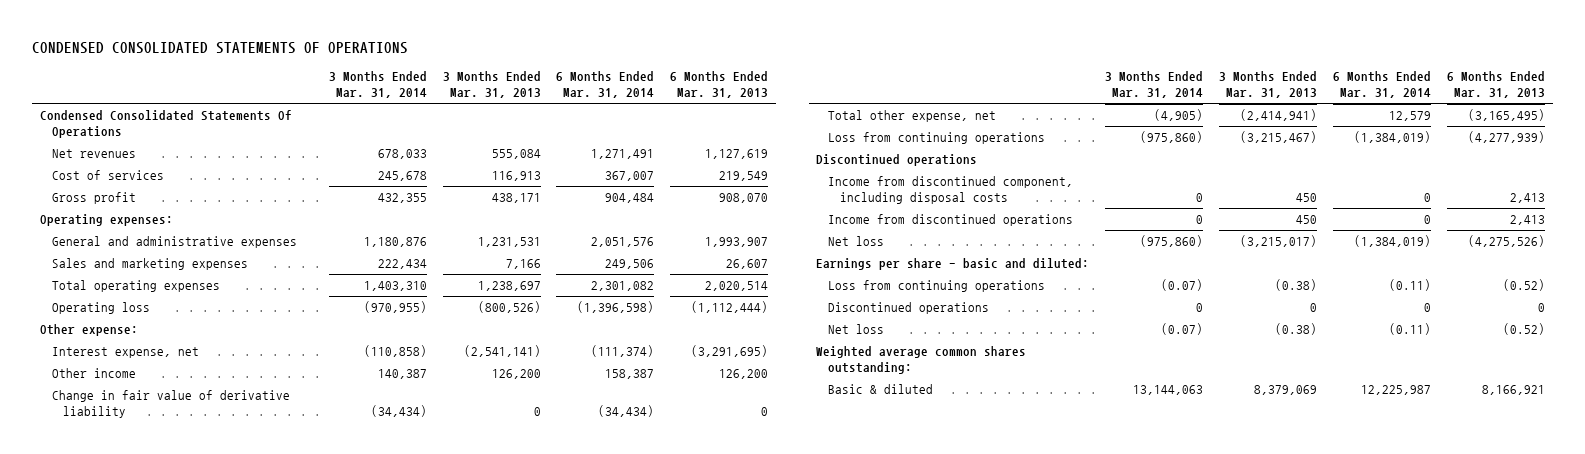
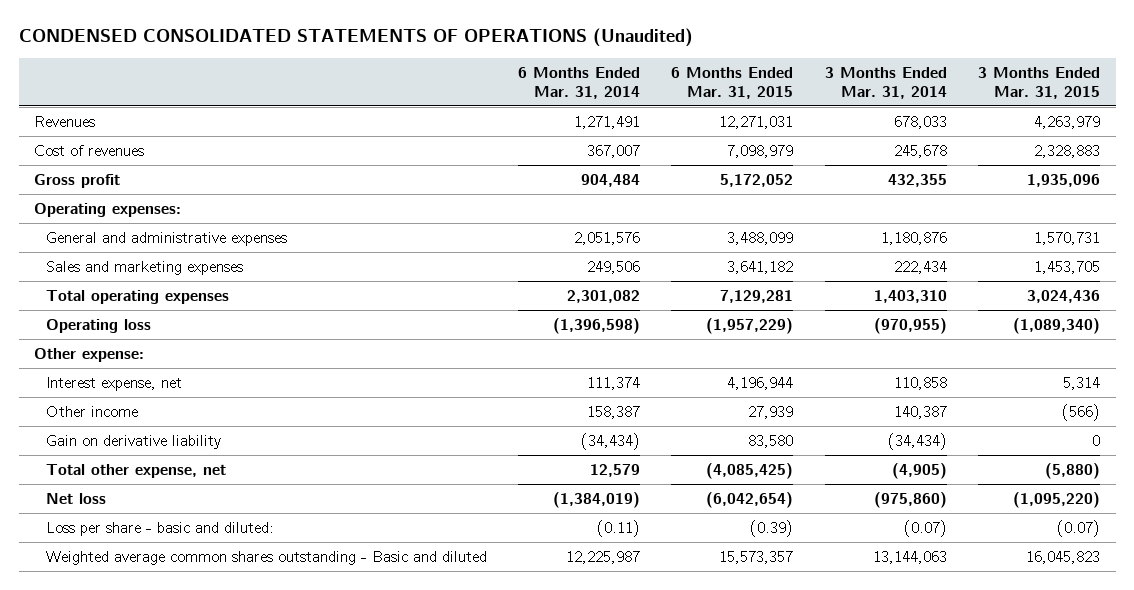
- CONDENSED CONSOLIDATED STATEMENTS OF OPERATIONS
+ CONDENSED CONSOLIDATED STATEMENTS OF OPERATIONS (Unaudited)
- | 3 Months Ended Mar. 31, 2014 | 3 Months Ended Mar. 31, 2013 | 6 Months Ended Mar. 31, 2014 | 6 Months Ended Mar. 31, 2013
+ | 6 Months Ended Mar. 31, 2014 | 6 Months Ended Mar. 31, 2015 | 3 Months Ended Mar. 31, 2014 | 3 Months Ended Mar. 31, 2015
- Condensed Consolidated Statements Of Operations
- Net revenues | 678,033 | 555,084 | 1,271,491 | 1,127,619
- Cost of services | 245,678 | 116,913 | 367,007 | 219,549
+ Revenues | 1,271,491 | 12,271,031 | 678,033 | 4,263,979
+ Cost of revenues | 367,007 | 7,098,979 | 245,678 | 2,328,883
- Interest expense, net | (110,858) | (2,541,141) | (111,374) | (3,291,695)
+ Interest expense, net | 111,374 | 4,196,944 | 110,858 | 5,314
- Change in fair value of derivative liability | (34,434) | 0 | (34,434) | 0
+ Gain on derivative liability | (34,434) | 83,580 | (34,434) | 0
- Loss from continuing operations | (975,860) | (3,215,467) | (1,384,019) | (4,277,939)
- Discontinued operations
- Income from discontinued component, including disposal costs | 0 | 450 | 0 | 2,413
- Income from discontinued operations | 0 | 450 | 0 | 2,413
- Earnings per share - basic and diluted:
- Loss from continuing operations | (0.07) | (0.38) | (0.11) | (0.52)
- Discontinued operations | 0 | 0 | 0 | 0
- Net loss | (0.07) | (0.38) | (0.11) | (0.52)
- Weighted average common shares outstanding:
- Basic & diluted | 13,144,063 | 8,379,069 | 12,225,987 | 8,166,921
+ Loss per share - basic and diluted: | (0.11) | (0.39) | (0.07) | (0.07)
+ Weighted average common shares outstanding - Basic and diluted | 12,225,987 | 15,573,357 | 13,144,063 | 16,045,823

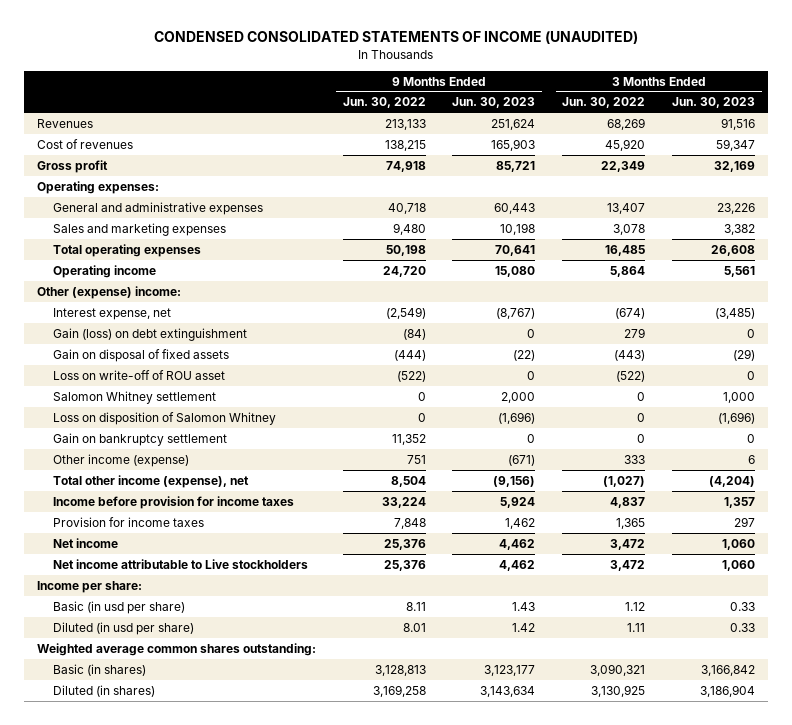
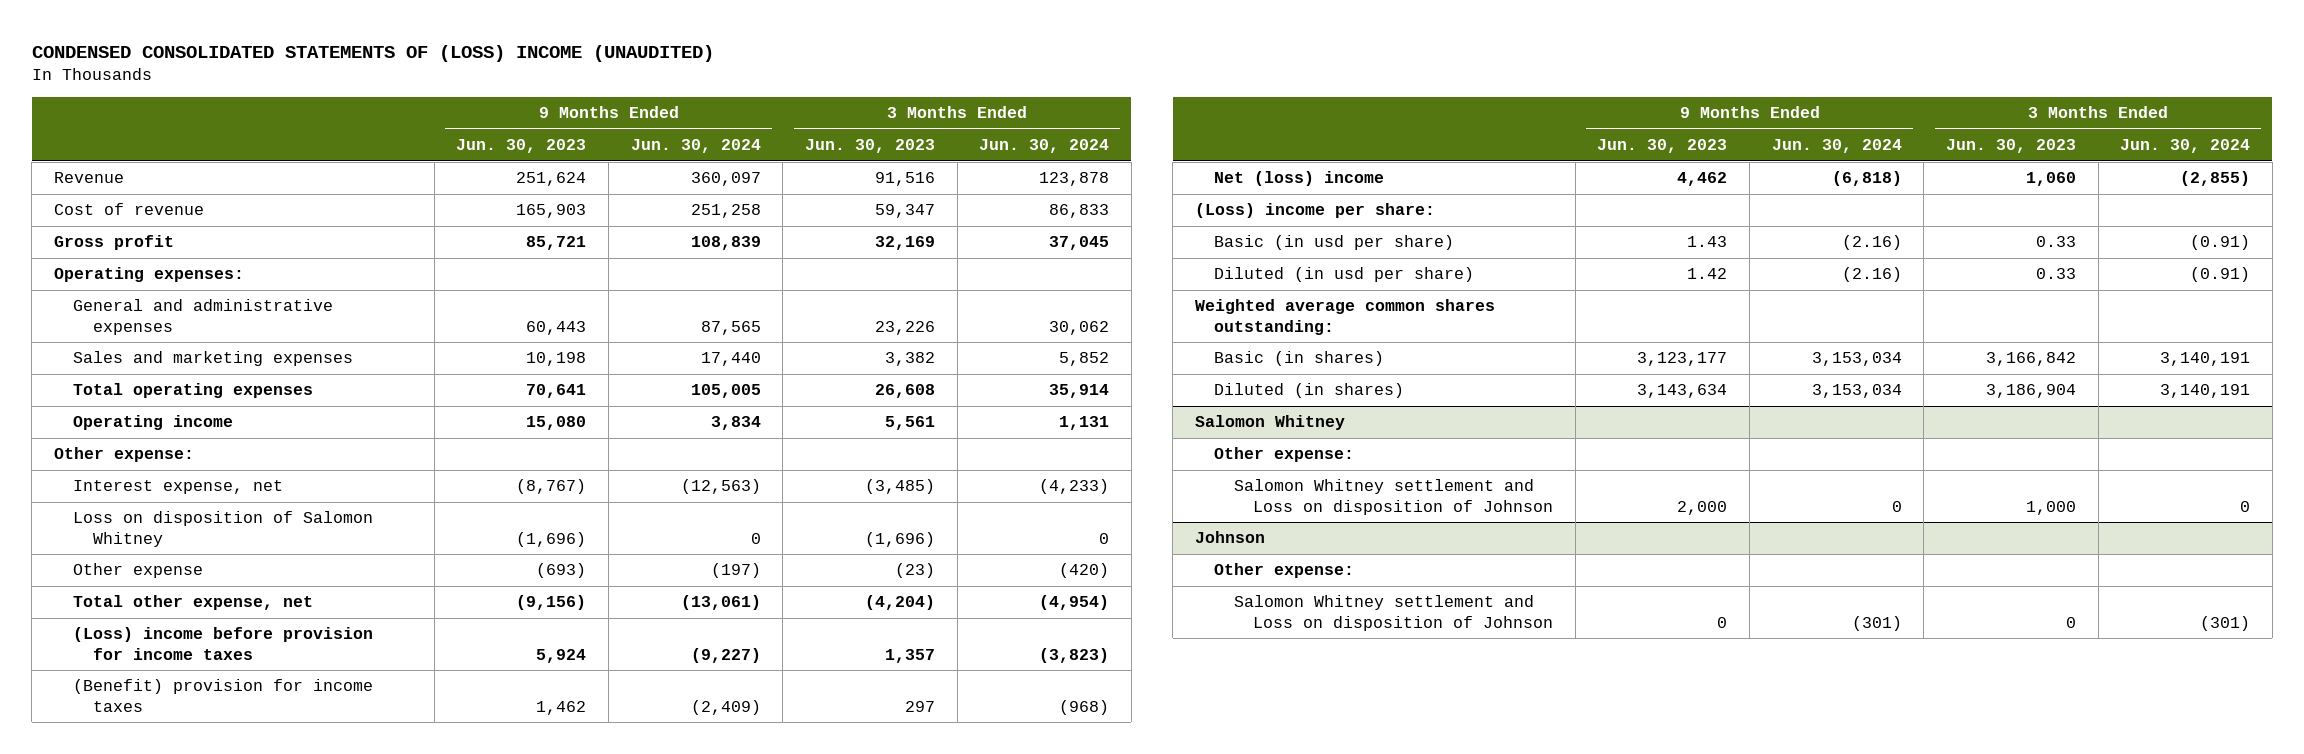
- CONDENSED CONSOLIDATED STATEMENTS OF INCOME (UNAUDITED)
+ CONDENSED CONSOLIDATED STATEMENTS OF (LOSS) INCOME (UNAUDITED)
- | 9 Months Ended Jun. 30, 2022 | 9 Months Ended Jun. 30, 2023 | 3 Months Ended Jun. 30, 2022 | 3 Months Ended Jun. 30, 2023
+ | 9 Months Ended Jun. 30, 2023 | 9 Months Ended Jun. 30, 2024 | 3 Months Ended Jun. 30, 2023 | 3 Months Ended Jun. 30, 2024
- Revenues | 213,133 | 251,624 | 68,269 | 91,516
- Cost of revenues | 138,215 | 165,903 | 45,920 | 59,347
+ Revenue | 251,624 | 360,097 | 91,516 | 123,878
+ Cost of revenue | 165,903 | 251,258 | 59,347 | 86,833
- Other (expense) income:
+ Other expense:
- Gain (loss) on debt extinguishment | (84) | 0 | 279 | 0
- Gain on disposal of fixed assets | (444) | (22) | (443) | (29)
- Loss on write-off of ROU asset | (522) | 0 | (522) | 0
- Salomon Whitney settlement | 0 | 2,000 | 0 | 1,000
- Gain on bankruptcy settlement | 11,352 | 0 | 0 | 0
- Other income (expense) | 751 | (671) | 333 | 6
- Total other income (expense), net | 8,504 | (9,156) | (1,027) | (4,204)
- Income before provision for income taxes | 33,224 | 5,924 | 4,837 | 1,357
- Provision for income taxes | 7,848 | 1,462 | 1,365 | 297
- Net income | 25,376 | 4,462 | 3,472 | 1,060
- Net income attributable to Live stockholders | 25,376 | 4,462 | 3,472 | 1,060
- Income per share:
+ Other expense | (693) | (197) | (23) | (420)
+ Total other expense, net | (9,156) | (13,061) | (4,204) | (4,954)
+ (Loss) income before provision for income taxes | 5,924 | (9,227) | 1,357 | (3,823)
+ (Benefit) provision for income taxes | 1,462 | (2,409) | 297 | (968)
+ Net (loss) income | 4,462 | (6,818) | 1,060 | (2,855)
+ (Loss) income per share:
+ Salomon Whitney
+ Other expense:
+ Salomon Whitney settlement and Loss on disposition of Johnson | 2,000 | 0 | 1,000 | 0
+ Johnson
+ Other expense:
+ Salomon Whitney settlement and Loss on disposition of Johnson | 0 | (301) | 0 | (301)

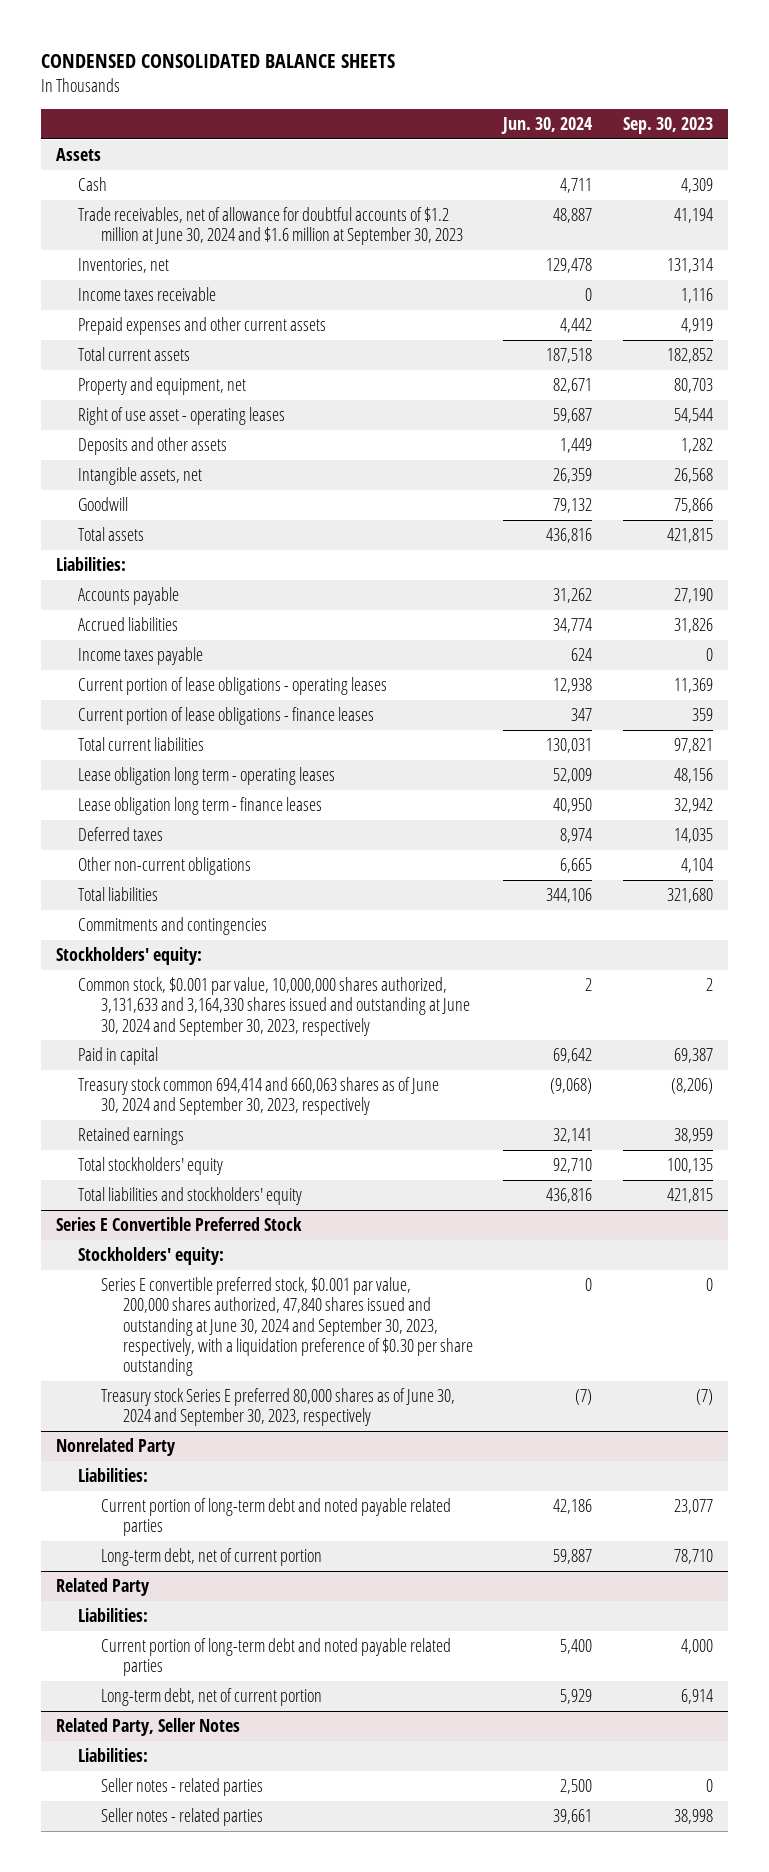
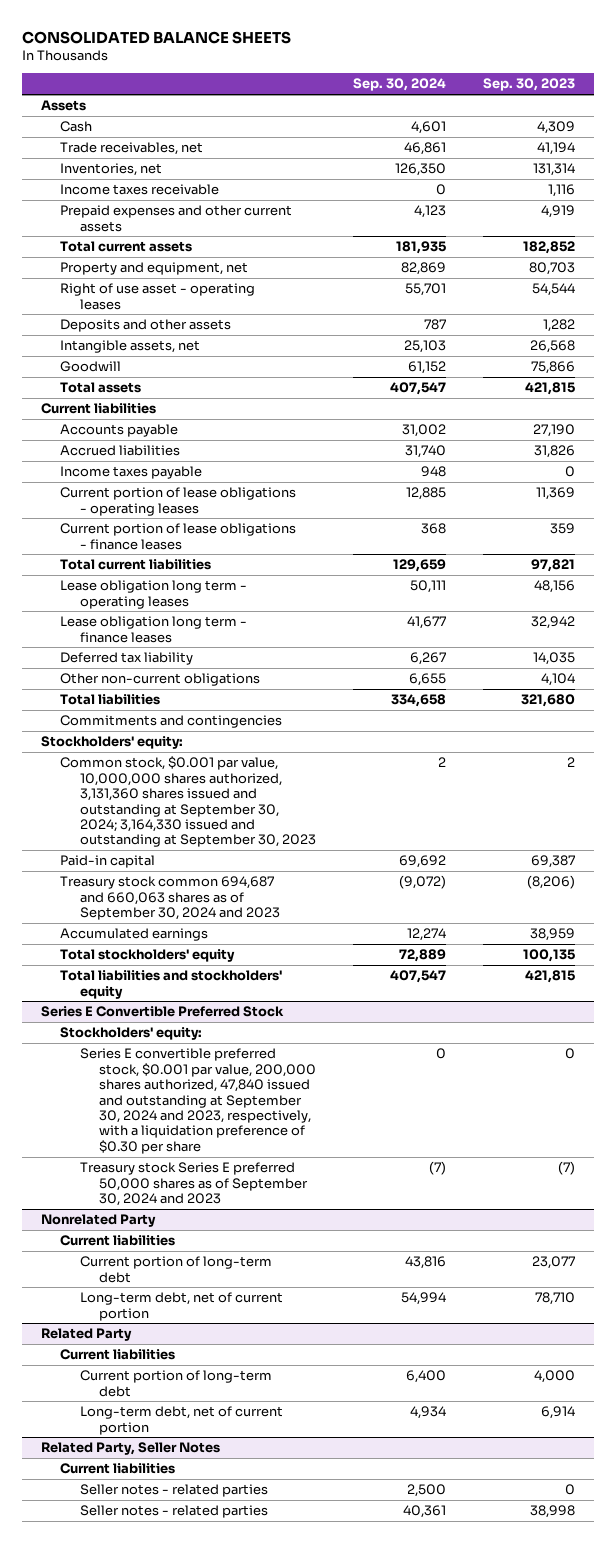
- CONDENSED CONSOLIDATED BALANCE SHEETS
+ CONSOLIDATED BALANCE SHEETS
- | Jun. 30, 2024 | Sep. 30, 2023
+ | Sep. 30, 2024 | Sep. 30, 2023
- Trade receivables, net of allowance for doubtful accounts of $1.2 million at June 30, 2024 and $1.6 million at September 30, 2023 | 48,887 | 41,194
+ Trade receivables, net | 46,861 | 41,194
- Liabilities:
+ Current liabilities
- Deferred taxes | 8,974 | 14,035
+ Deferred tax liability | 6,267 | 14,035
- Common stock, $0.001 par value, 10,000,000 shares authorized, 3,131,633 and 3,164,330 shares issued and outstanding at June 30, 2024 and September 30, 2023, respectively | 2 | 2
- Paid in capital | 69,642 | 69,387
- Treasury stock common 694,414 and 660,063 shares as of June 30, 2024 and September 30, 2023, respectively | (9,068) | (8,206)
- Retained earnings | 32,141 | 38,959
+ Common stock, $0.001 par value, 10,000,000 shares authorized, 3,131,360 shares issued and outstanding at September 30, 2024; 3,164,330 issued and outstanding at September 30, 2023 | 2 | 2
+ Paid-in capital | 69,692 | 69,387
+ Treasury stock common 694,687 and 660,063 shares as of September 30, 2024 and 2023 | (9,072) | (8,206)
+ Accumulated earnings | 12,274 | 38,959
@ Series E Convertible Preferred Stock
- Series E convertible preferred stock, $0.001 par value, 200,000 shares authorized, 47,840 shares issued and outstanding at June 30, 2024 and September 30, 2023, respectively, with a liquidation preference of $0.30 per share outstanding | 0 | 0
- Treasury stock Series E preferred 80,000 shares as of June 30, 2024 and September 30, 2023, respectively | (7) | (7)
+ Series E convertible preferred stock, $0.001 par value, 200,000 shares authorized, 47,840 issued and outstanding at September 30, 2024 and 2023, respectively, with a liquidation preference of $0.30 per share | 0 | 0
+ Treasury stock Series E preferred 50,000 shares as of September 30, 2024 and 2023 | (7) | (7)
@ Nonrelated Party
- Liabilities:
- Current portion of long-term debt and noted payable related parties | 42,186 | 23,077
+ Current liabilities
+ Current portion of long-term debt | 43,816 | 23,077
@ Related Party
- Liabilities:
- Current portion of long-term debt and noted payable related parties | 5,400 | 4,000
+ Current liabilities
+ Current portion of long-term debt | 6,400 | 4,000
@ Related Party, Seller Notes
- Liabilities:
+ Current liabilities

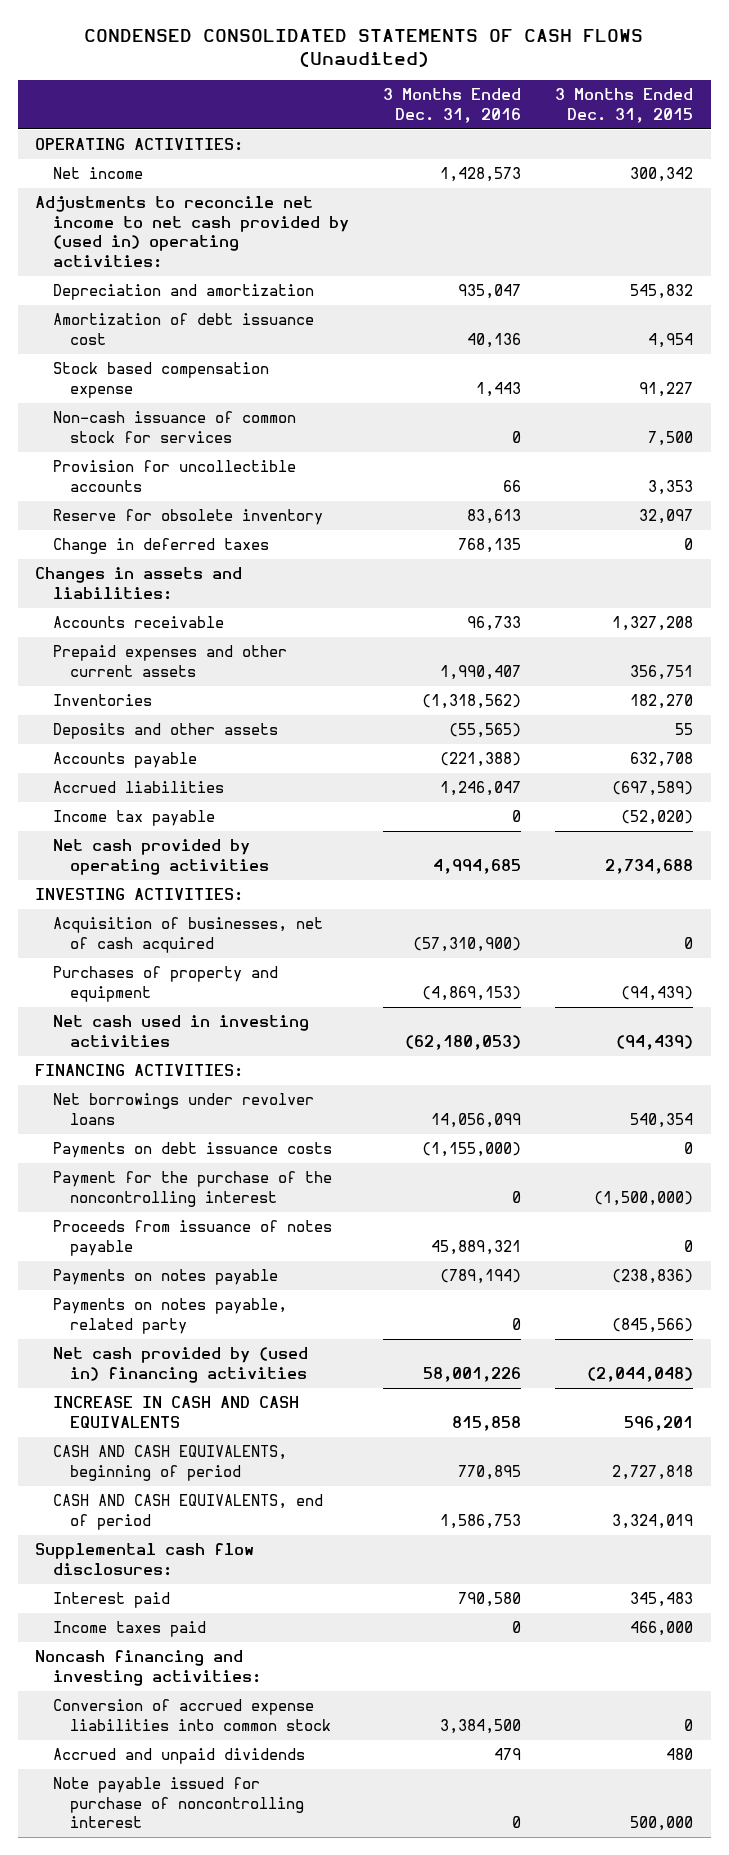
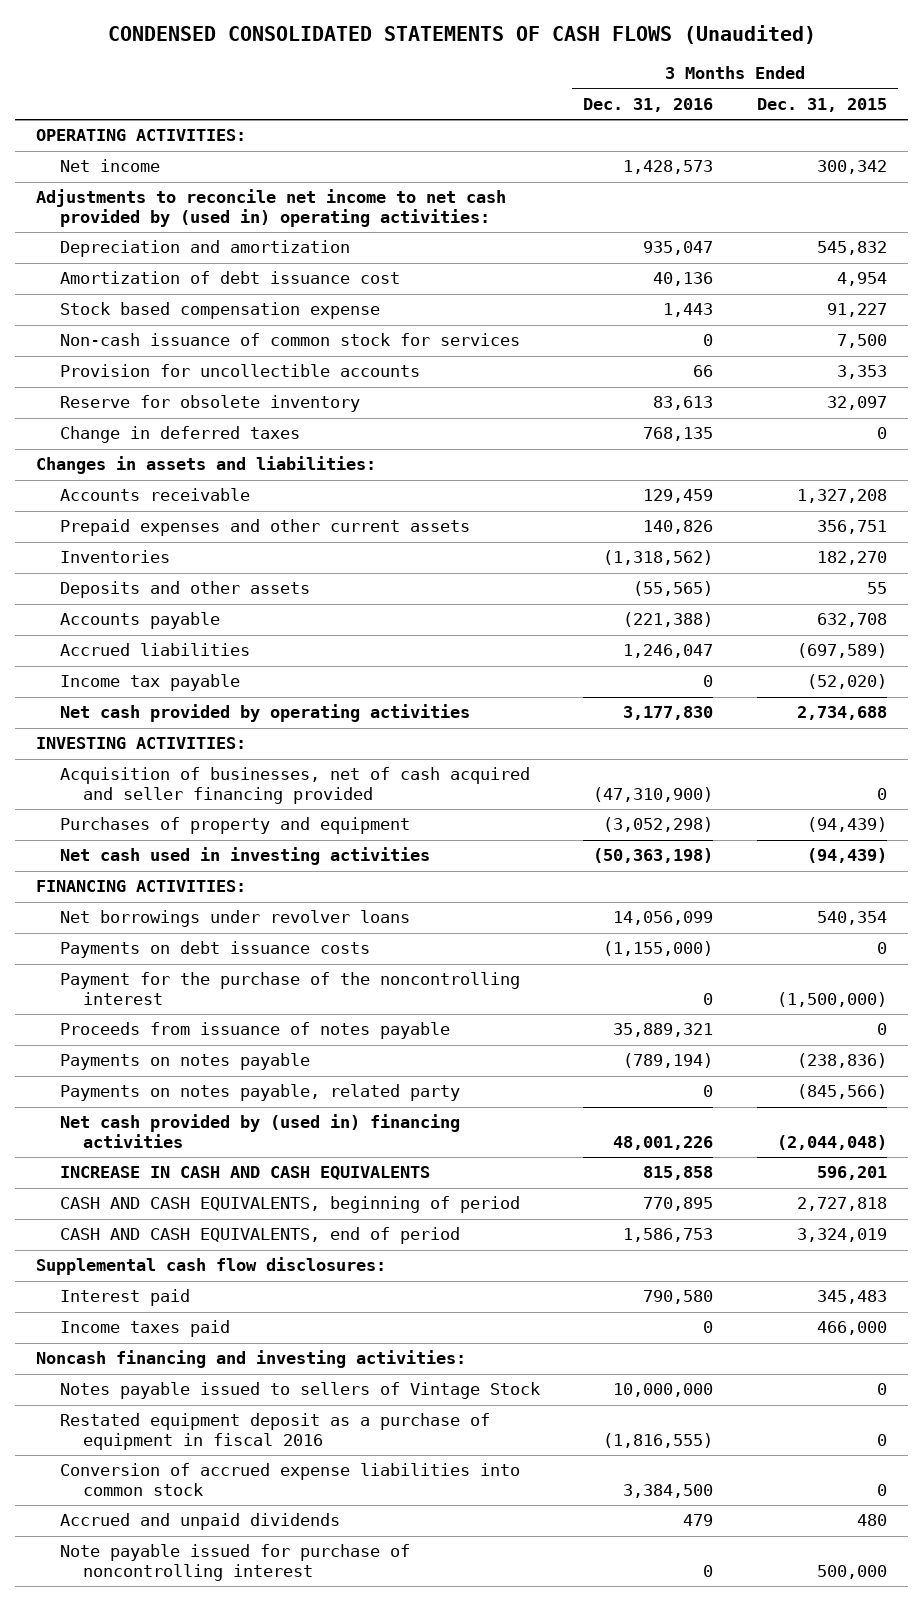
- Accounts receivable | 96,733 | 1,327,208
- Prepaid expenses and other current assets | 1,990,407 | 356,751
+ Accounts receivable | 129,459 | 1,327,208
+ Prepaid expenses and other current assets | 140,826 | 356,751
- Net cash provided by operating activities | 4,994,685 | 2,734,688
+ Net cash provided by operating activities | 3,177,830 | 2,734,688
- Acquisition of businesses, net of cash acquired | (57,310,900) | 0
- Purchases of property and equipment | (4,869,153) | (94,439)
- Net cash used in investing activities | (62,180,053) | (94,439)
+ Acquisition of businesses, net of cash acquired and seller financing provided | (47,310,900) | 0
+ Purchases of property and equipment | (3,052,298) | (94,439)
+ Net cash used in investing activities | (50,363,198) | (94,439)
- Proceeds from issuance of notes payable | 45,889,321 | 0
+ Proceeds from issuance of notes payable | 35,889,321 | 0
- Net cash provided by (used in) financing activities | 58,001,226 | (2,044,048)
+ Net cash provided by (used in) financing activities | 48,001,226 | (2,044,048)
+ Notes payable issued to sellers of Vintage Stock | 10,000,000 | 0
+ Restated equipment deposit as a purchase of equipment in fiscal 2016 | (1,816,555) | 0

